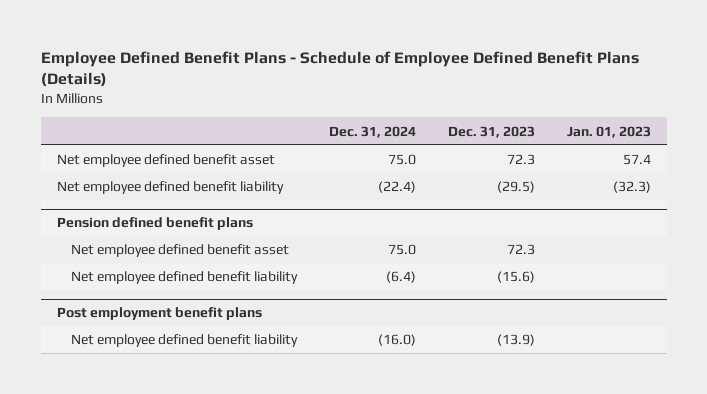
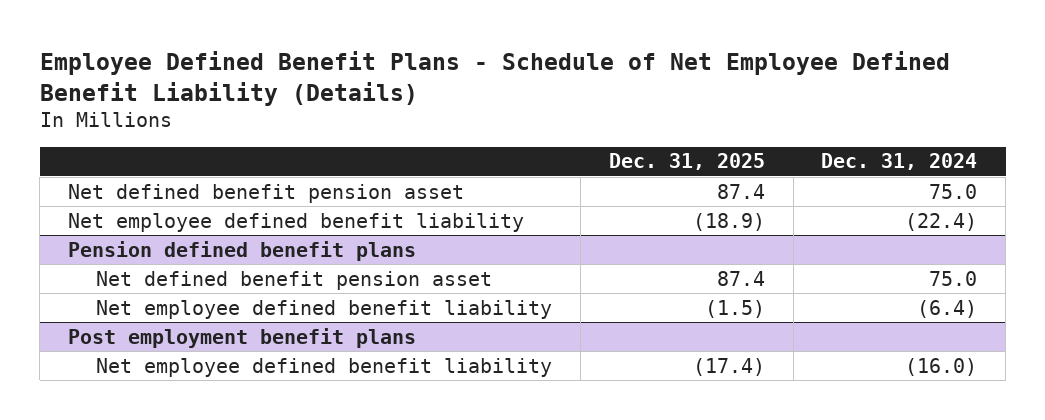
- Employee Defined Benefit Plans - Schedule of Employee Defined Benefit Plans (Details)
+ Employee Defined Benefit Plans - Schedule of Net Employee Defined Benefit Liability (Details)
- | Dec. 31, 2024 | Dec. 31, 2023 | Jan. 01, 2023
+ | Dec. 31, 2025 | Dec. 31, 2024
- Net employee defined benefit asset | 75.0 | 72.3 | 57.4
+ Net defined benefit pension asset | 87.4 | 75.0
@ Pension defined benefit plans
- Net employee defined benefit asset | 75.0 | 72.3 |
+ Net defined benefit pension asset | 87.4 | 75.0

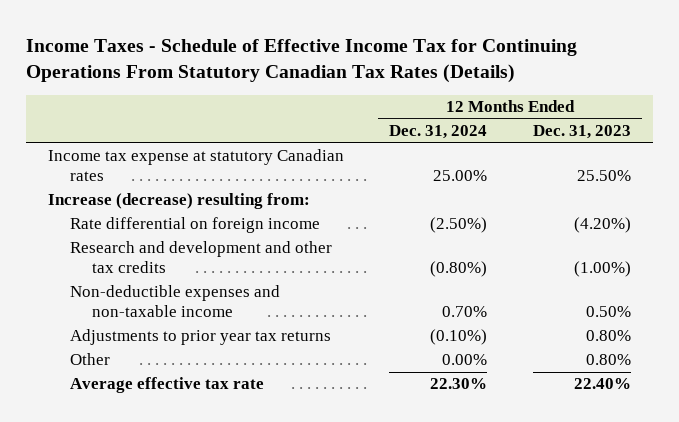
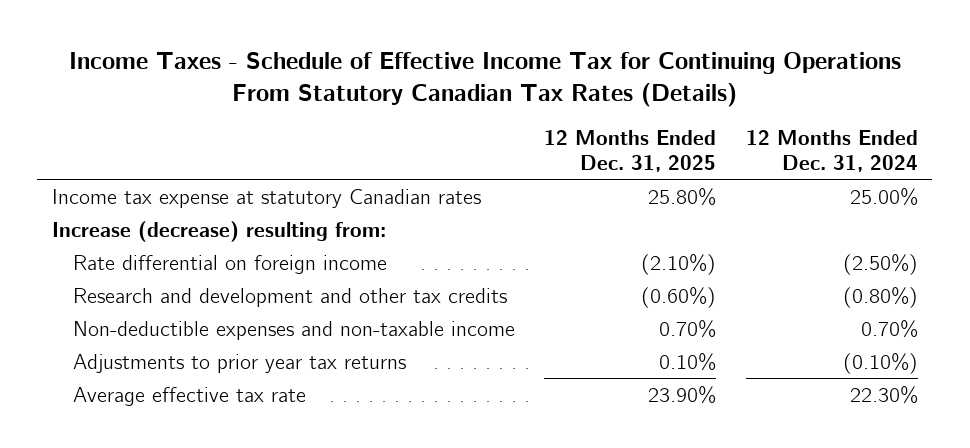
- | 12 Months Ended Dec. 31, 2024 | 12 Months Ended Dec. 31, 2023
+ | 12 Months Ended Dec. 31, 2025 | 12 Months Ended Dec. 31, 2024
- Other | 0.00% | 0.80%

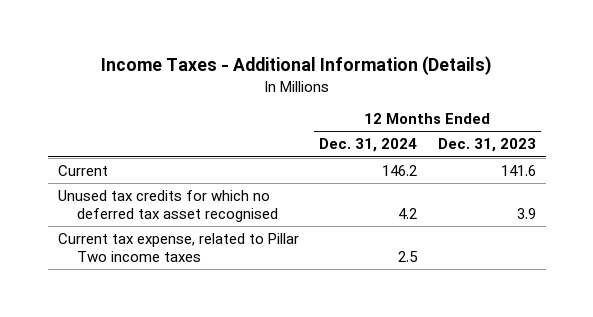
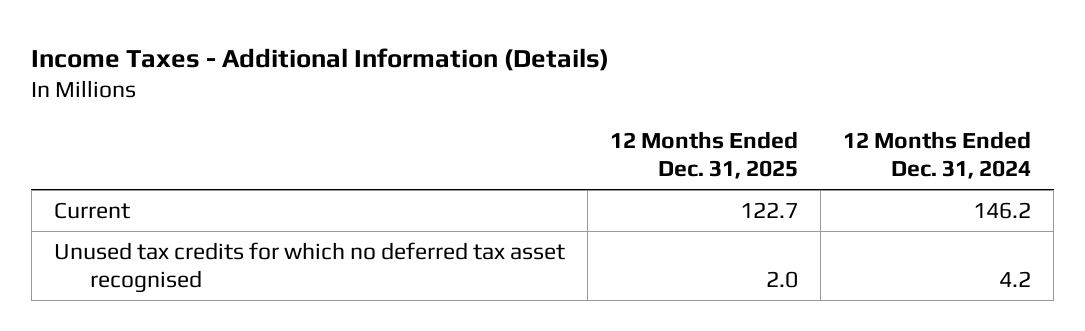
- | 12 Months Ended Dec. 31, 2024 | 12 Months Ended Dec. 31, 2023
+ | 12 Months Ended Dec. 31, 2025 | 12 Months Ended Dec. 31, 2024
- Current tax expense, related to Pillar Two income taxes | 2.5 |

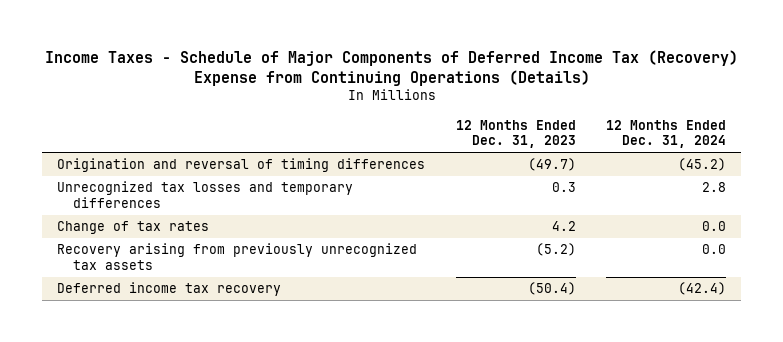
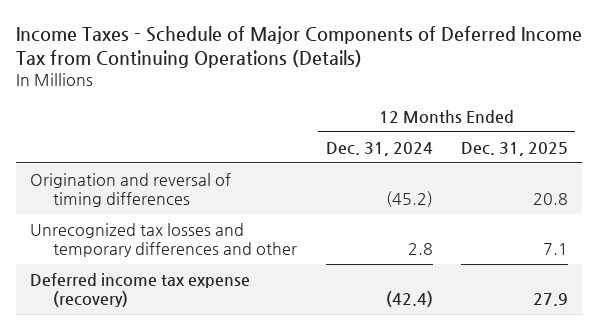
- Income Taxes - Schedule of Major Components of Deferred Income Tax (Recovery) Expense from Continuing Operations (Details)
+ Income Taxes - Schedule of Major Components of Deferred Income Tax from Continuing Operations (Details)
- | 12 Months Ended Dec. 31, 2023 | 12 Months Ended Dec. 31, 2024
+ | 12 Months Ended Dec. 31, 2024 | 12 Months Ended Dec. 31, 2025
- Unrecognized tax losses and temporary differences | 0.3 | 2.8
- Change of tax rates | 4.2 | 0.0
- Recovery arising from previously unrecognized tax assets | (5.2) | 0.0
- Deferred income tax recovery | (50.4) | (42.4)
+ Unrecognized tax losses and temporary differences and other | 2.8 | 7.1
+ Deferred income tax expense (recovery) | (42.4) | 27.9

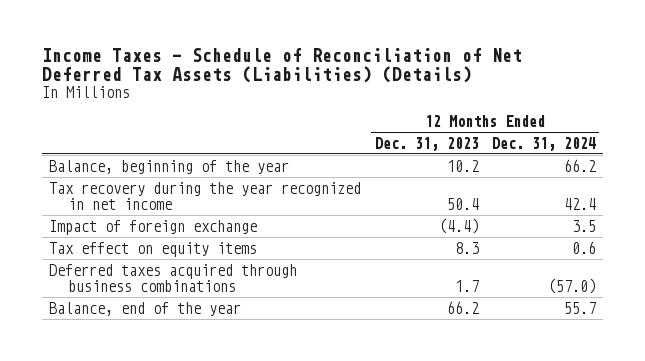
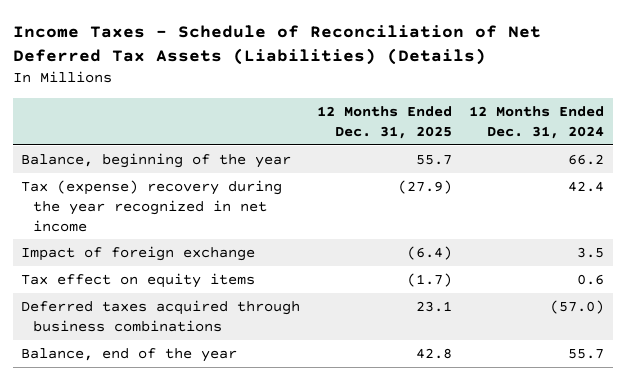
- | 12 Months Ended Dec. 31, 2023 | 12 Months Ended Dec. 31, 2024
+ | 12 Months Ended Dec. 31, 2025 | 12 Months Ended Dec. 31, 2024
- Tax recovery during the year recognized in net income | 50.4 | 42.4
+ Tax (expense) recovery during the year recognized in net income | (27.9) | 42.4

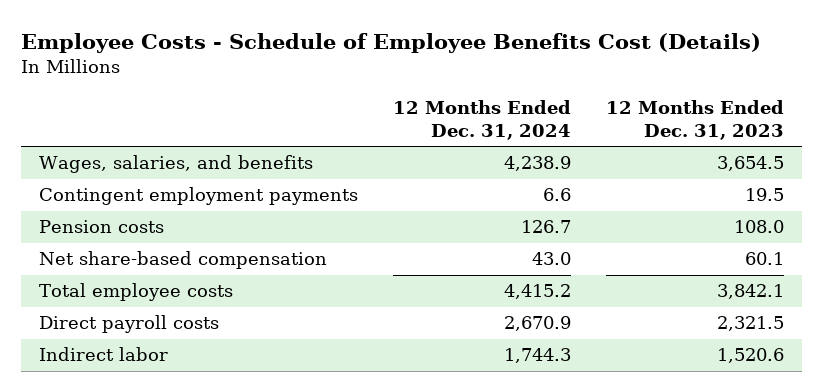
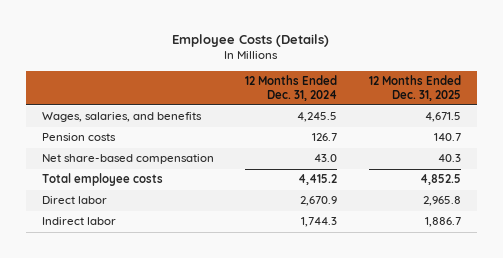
- Employee Costs - Schedule of Employee Benefits Cost (Details)
+ Employee Costs (Details)
- | 12 Months Ended Dec. 31, 2024 | 12 Months Ended Dec. 31, 2023
+ | 12 Months Ended Dec. 31, 2024 | 12 Months Ended Dec. 31, 2025
- Wages, salaries, and benefits | 4,238.9 | 3,654.5
- Contingent employment payments | 6.6 | 19.5
+ Wages, salaries, and benefits | 4,245.5 | 4,671.5
- Direct payroll costs | 2,670.9 | 2,321.5
+ Direct labor | 2,670.9 | 2,965.8

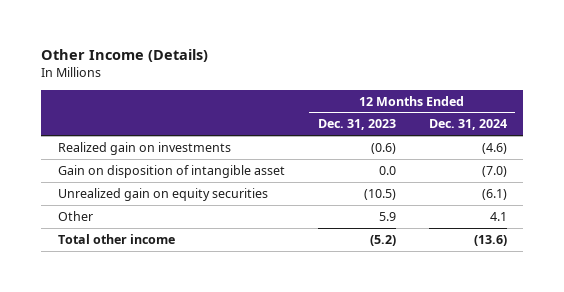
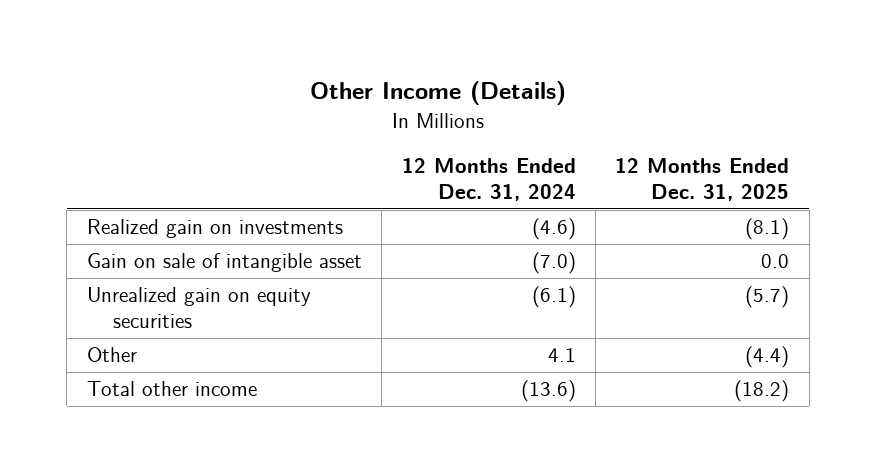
- | 12 Months Ended Dec. 31, 2023 | 12 Months Ended Dec. 31, 2024
+ | 12 Months Ended Dec. 31, 2024 | 12 Months Ended Dec. 31, 2025
- Gain on disposition of intangible asset | 0.0 | (7.0)
+ Gain on sale of intangible asset | (7.0) | 0.0

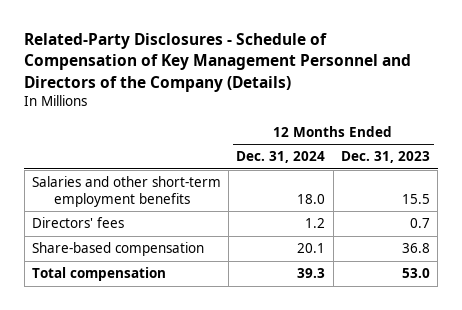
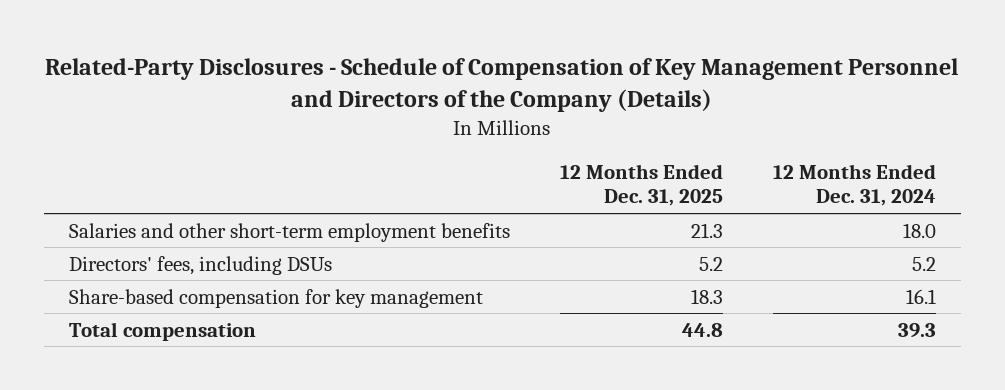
- | 12 Months Ended Dec. 31, 2024 | 12 Months Ended Dec. 31, 2023
+ | 12 Months Ended Dec. 31, 2025 | 12 Months Ended Dec. 31, 2024
- Directors' fees | 1.2 | 0.7
- Share-based compensation | 20.1 | 36.8
+ Directors' fees, including DSUs | 5.2 | 5.2
+ Share-based compensation for key management | 18.3 | 16.1

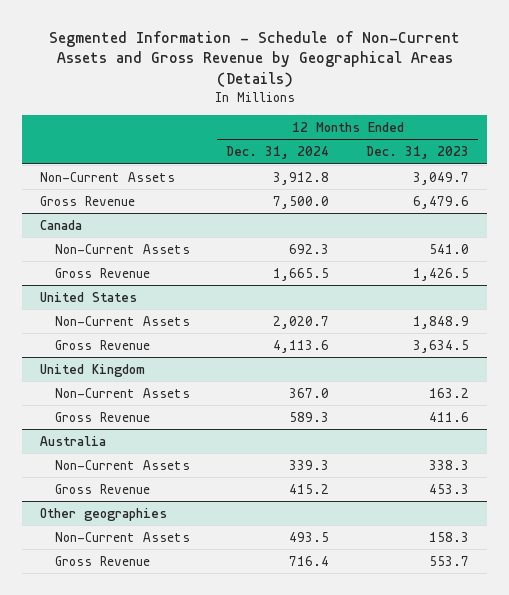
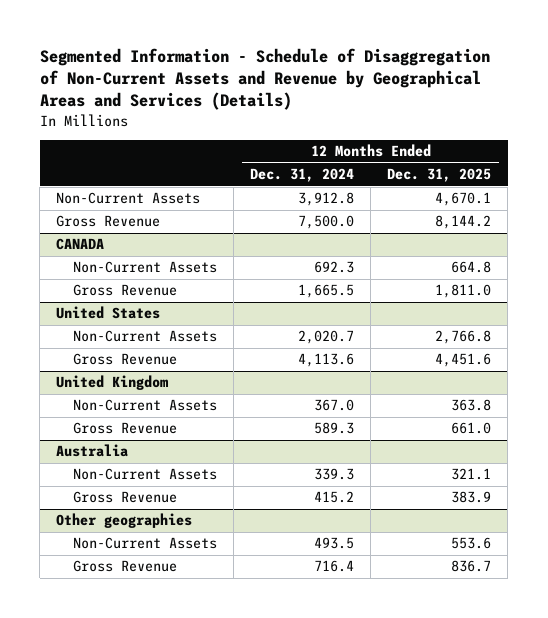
- Segmented Information - Schedule of Non-Current Assets and Gross Revenue by Geographical Areas (Details)
+ Segmented Information - Schedule of Disaggregation of Non-Current Assets and Revenue by Geographical Areas and Services (Details)
- | 12 Months Ended Dec. 31, 2024 | 12 Months Ended Dec. 31, 2023
+ | 12 Months Ended Dec. 31, 2024 | 12 Months Ended Dec. 31, 2025
- Canada
+ CANADA

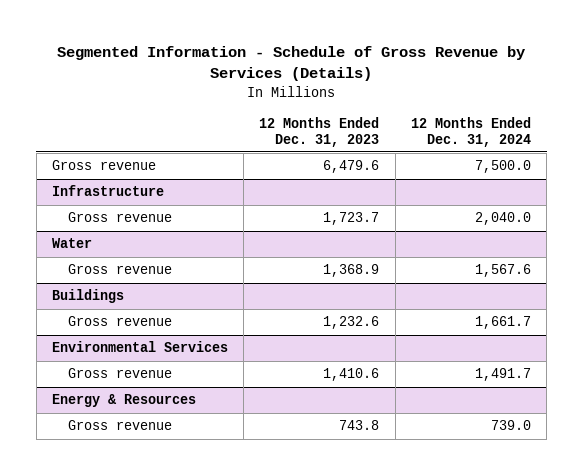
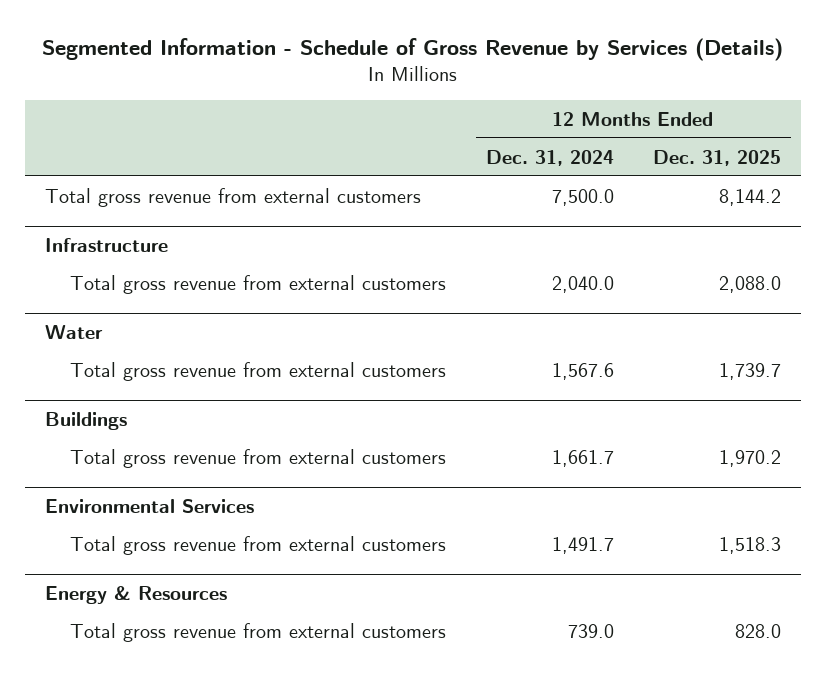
- | 12 Months Ended Dec. 31, 2023 | 12 Months Ended Dec. 31, 2024
+ | 12 Months Ended Dec. 31, 2024 | 12 Months Ended Dec. 31, 2025
- Gross revenue | 6,479.6 | 7,500.0
+ Total gross revenue from external customers | 7,500.0 | 8,144.2
@ Infrastructure
- Gross revenue | 1,723.7 | 2,040.0
+ Total gross revenue from external customers | 2,040.0 | 2,088.0
@ Water
- Gross revenue | 1,368.9 | 1,567.6
+ Total gross revenue from external customers | 1,567.6 | 1,739.7
@ Buildings
- Gross revenue | 1,232.6 | 1,661.7
+ Total gross revenue from external customers | 1,661.7 | 1,970.2
@ Environmental Services
- Gross revenue | 1,410.6 | 1,491.7
+ Total gross revenue from external customers | 1,491.7 | 1,518.3
@ Energy & Resources
- Gross revenue | 743.8 | 739.0
+ Total gross revenue from external customers | 739.0 | 828.0

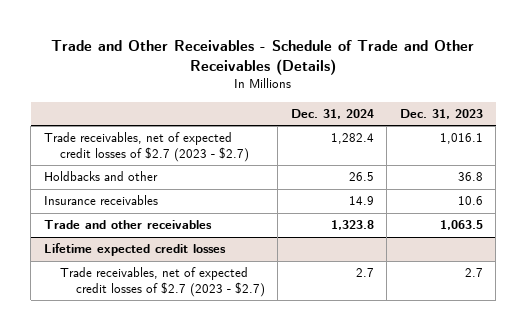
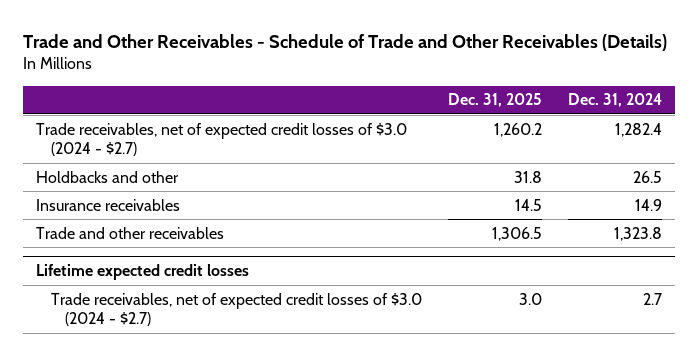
- | Dec. 31, 2024 | Dec. 31, 2023
+ | Dec. 31, 2025 | Dec. 31, 2024
- Trade receivables, net of expected credit losses of $2.7 (2023 - $2.7) | 1,282.4 | 1,016.1
+ Trade receivables, net of expected credit losses of $3.0 (2024 - $2.7) | 1,260.2 | 1,282.4
@ Lifetime expected credit losses
- Trade receivables, net of expected credit losses of $2.7 (2023 - $2.7) | 2.7 | 2.7
+ Trade receivables, net of expected credit losses of $3.0 (2024 - $2.7) | 3.0 | 2.7

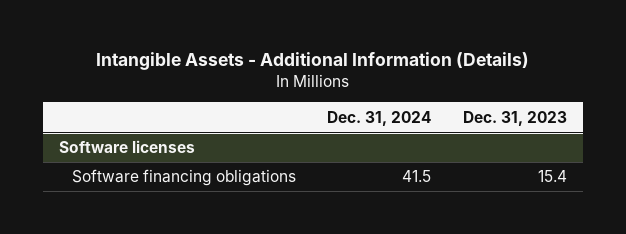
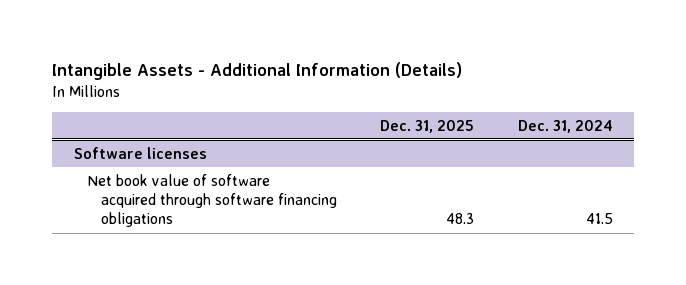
- | Dec. 31, 2024 | Dec. 31, 2023
+ | Dec. 31, 2025 | Dec. 31, 2024
@ Software licenses
- Software financing obligations | 41.5 | 15.4
+ Net book value of software acquired through software financing obligations | 48.3 | 41.5

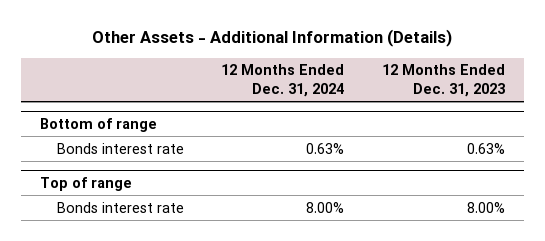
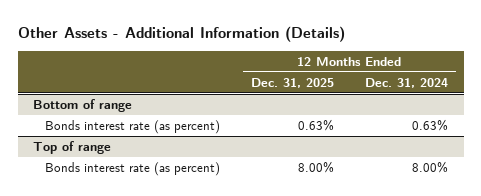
- | 12 Months Ended Dec. 31, 2024 | 12 Months Ended Dec. 31, 2023
+ | 12 Months Ended Dec. 31, 2025 | 12 Months Ended Dec. 31, 2024
@ Bottom of range
- Bonds interest rate | 0.63% | 0.63%
+ Bonds interest rate (as percent) | 0.63% | 0.63%
@ Top of range
- Bonds interest rate | 8.00% | 8.00%
+ Bonds interest rate (as percent) | 8.00% | 8.00%

